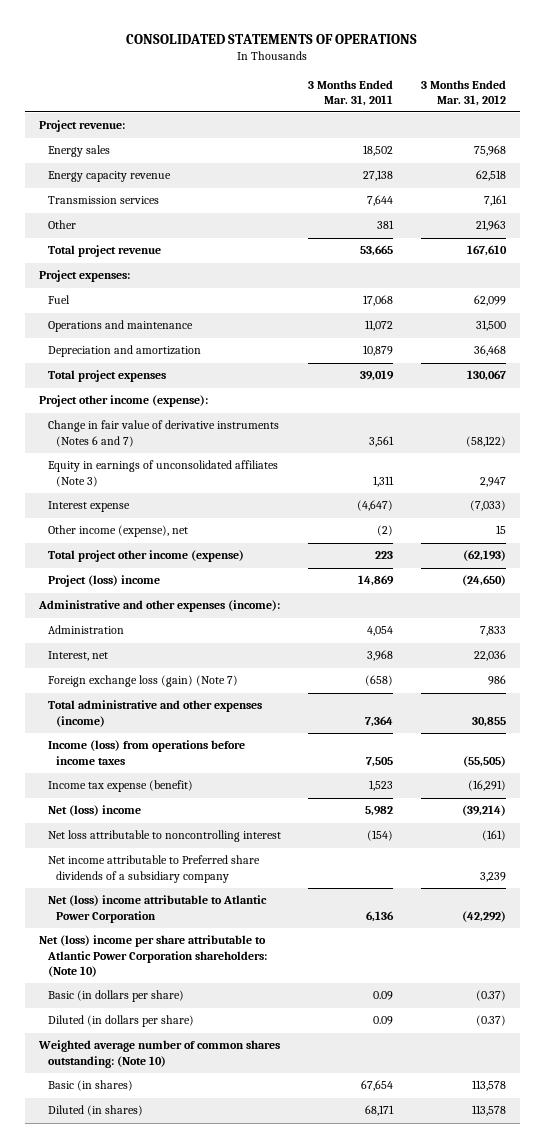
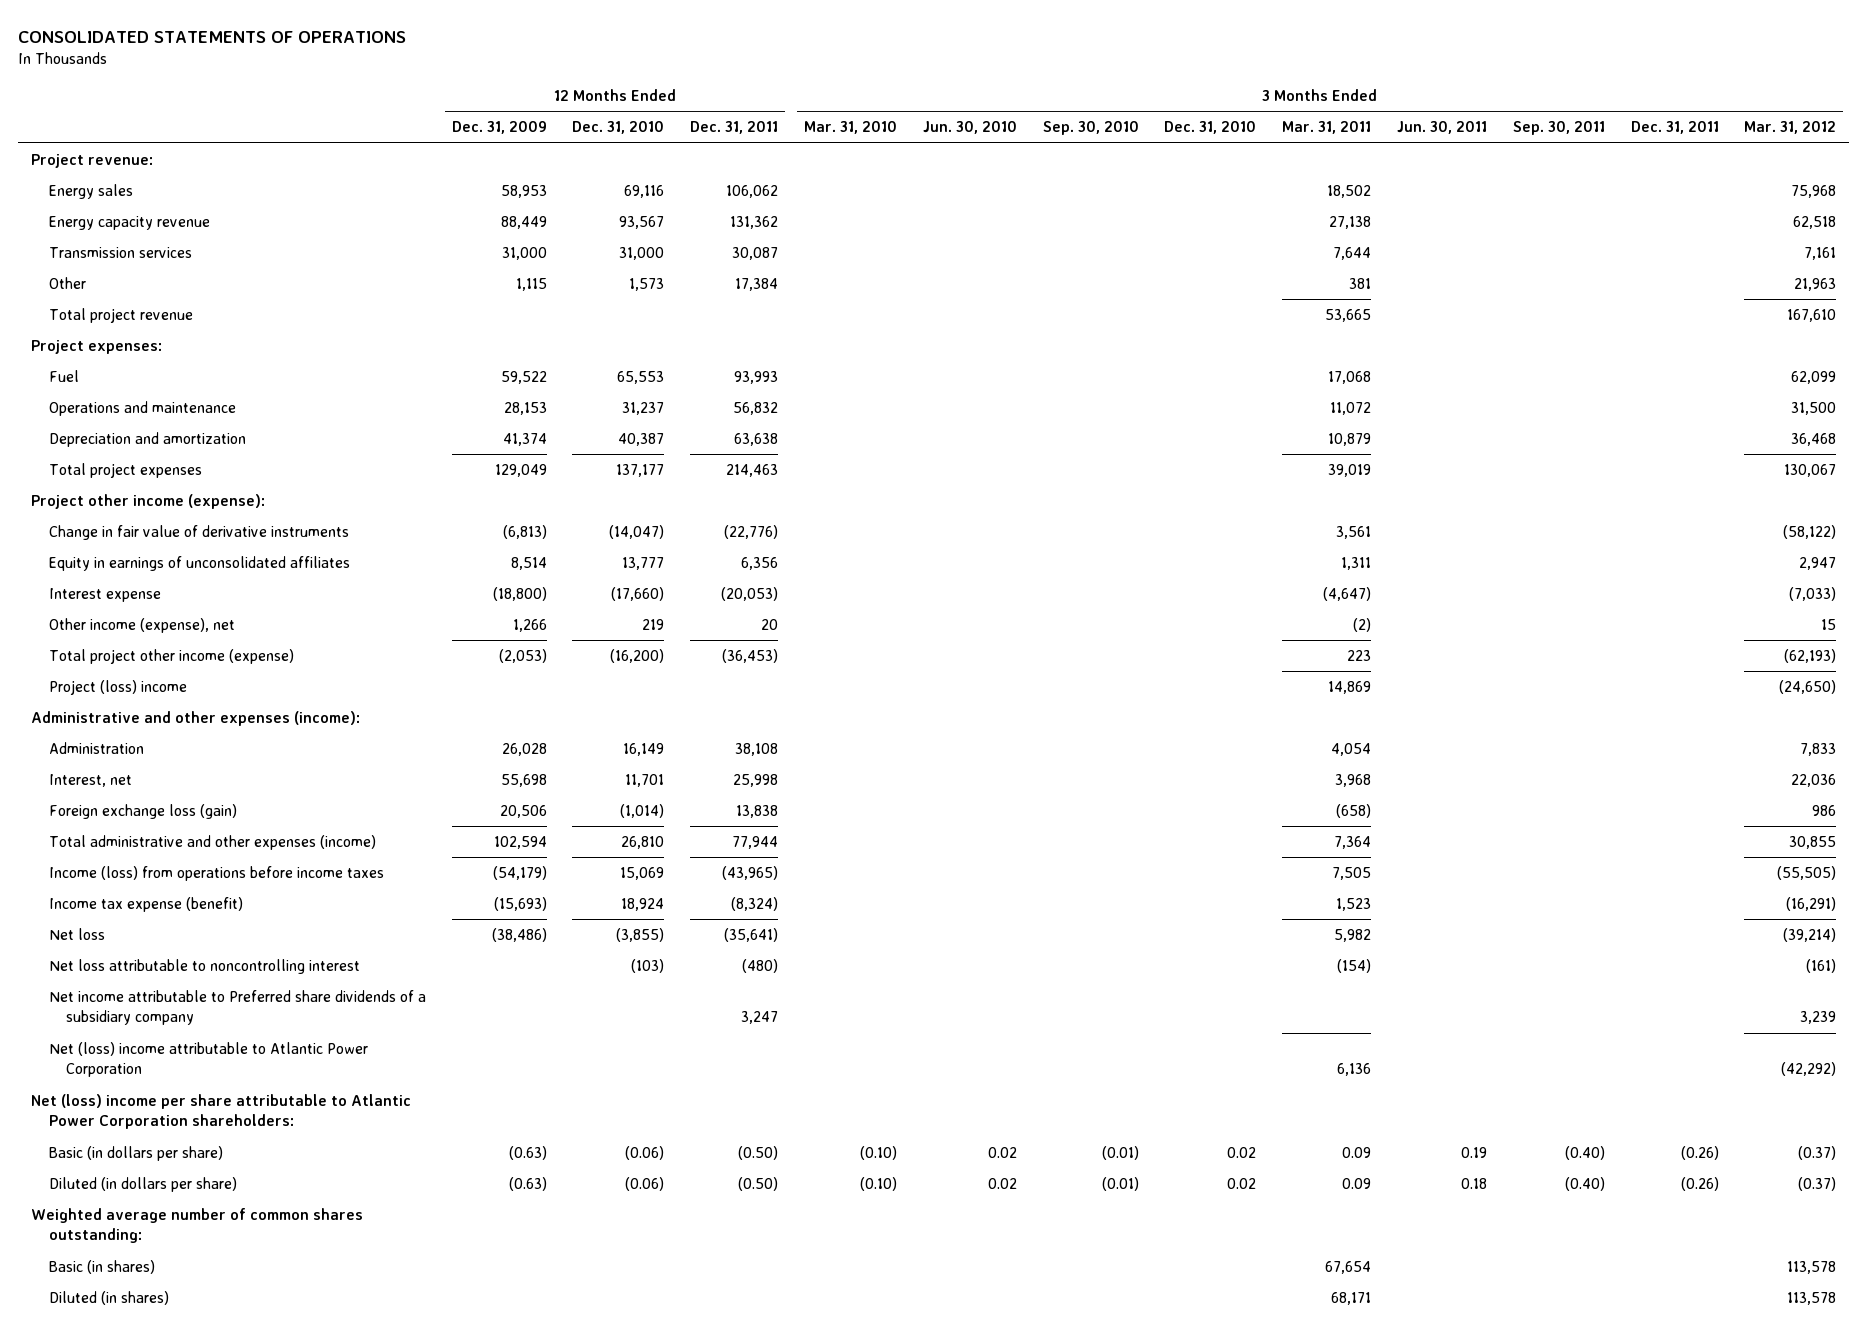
- | 3 Months Ended Mar. 31, 2011 | 3 Months Ended Mar. 31, 2012
+ | 12 Months Ended Dec. 31, 2009 | 12 Months Ended Dec. 31, 2010 | 12 Months Ended Dec. 31, 2011 | 3 Months Ended Mar. 31, 2010 | 3 Months Ended Jun. 30, 2010 | 3 Months Ended Sep. 30, 2010 | 3 Months Ended Dec. 31, 2010 | 3 Months Ended Mar. 31, 2011 | 3 Months Ended Jun. 30, 2011 | 3 Months Ended Sep. 30, 2011 | 3 Months Ended Dec. 31, 2011 | 3 Months Ended Mar. 31, 2012
- Change in fair value of derivative instruments (Notes 6 and 7) | 3,561 | (58,122)
- Equity in earnings of unconsolidated affiliates (Note 3) | 1,311 | 2,947
+ Change in fair value of derivative instruments | (6,813) | (14,047) | (22,776) | | | | | 3,561 | | | | (58,122)
+ Equity in earnings of unconsolidated affiliates | 8,514 | 13,777 | 6,356 | | | | | 1,311 | | | | 2,947
- Foreign exchange loss (gain) (Note 7) | (658) | 986
+ Foreign exchange loss (gain) | 20,506 | (1,014) | 13,838 | | | | | (658) | | | | 986
- Net (loss) income | 5,982 | (39,214)
+ Net loss | (38,486) | (3,855) | (35,641) | | | | | 5,982 | | | | (39,214)
- Net (loss) income per share attributable to Atlantic Power Corporation shareholders: (Note 10)
+ Net (loss) income per share attributable to Atlantic Power Corporation shareholders:
- Weighted average number of common shares outstanding: (Note 10)
+ Weighted average number of common shares outstanding:

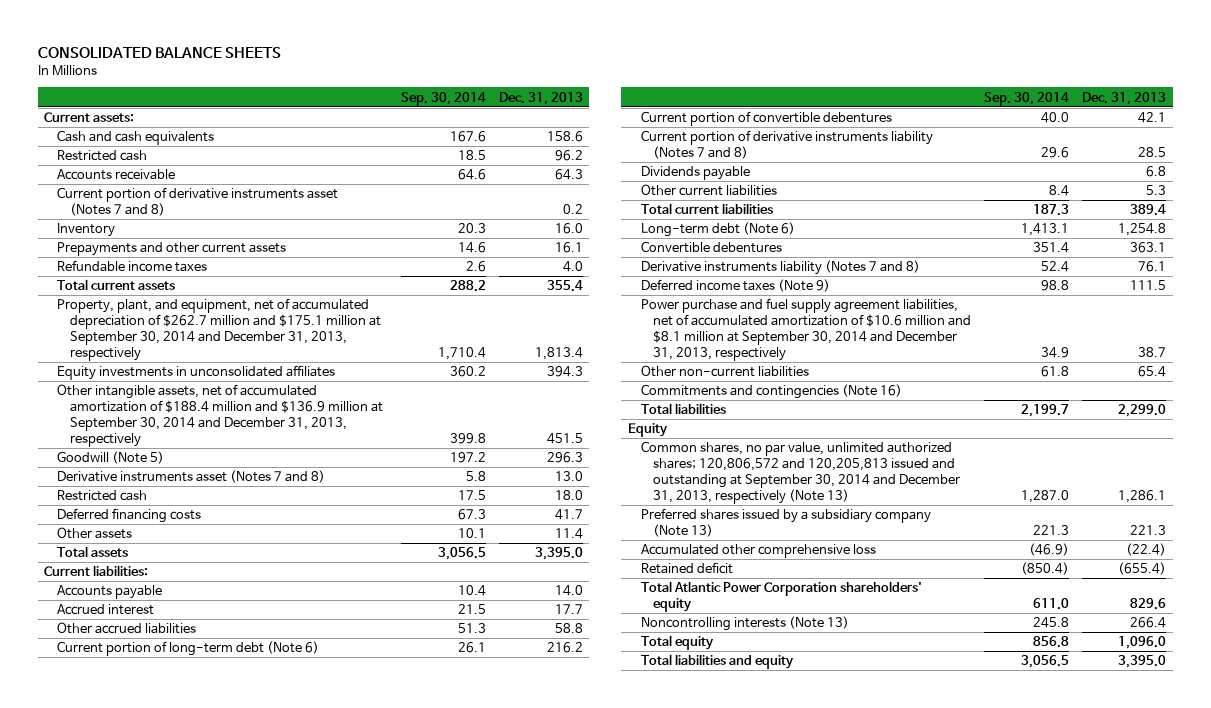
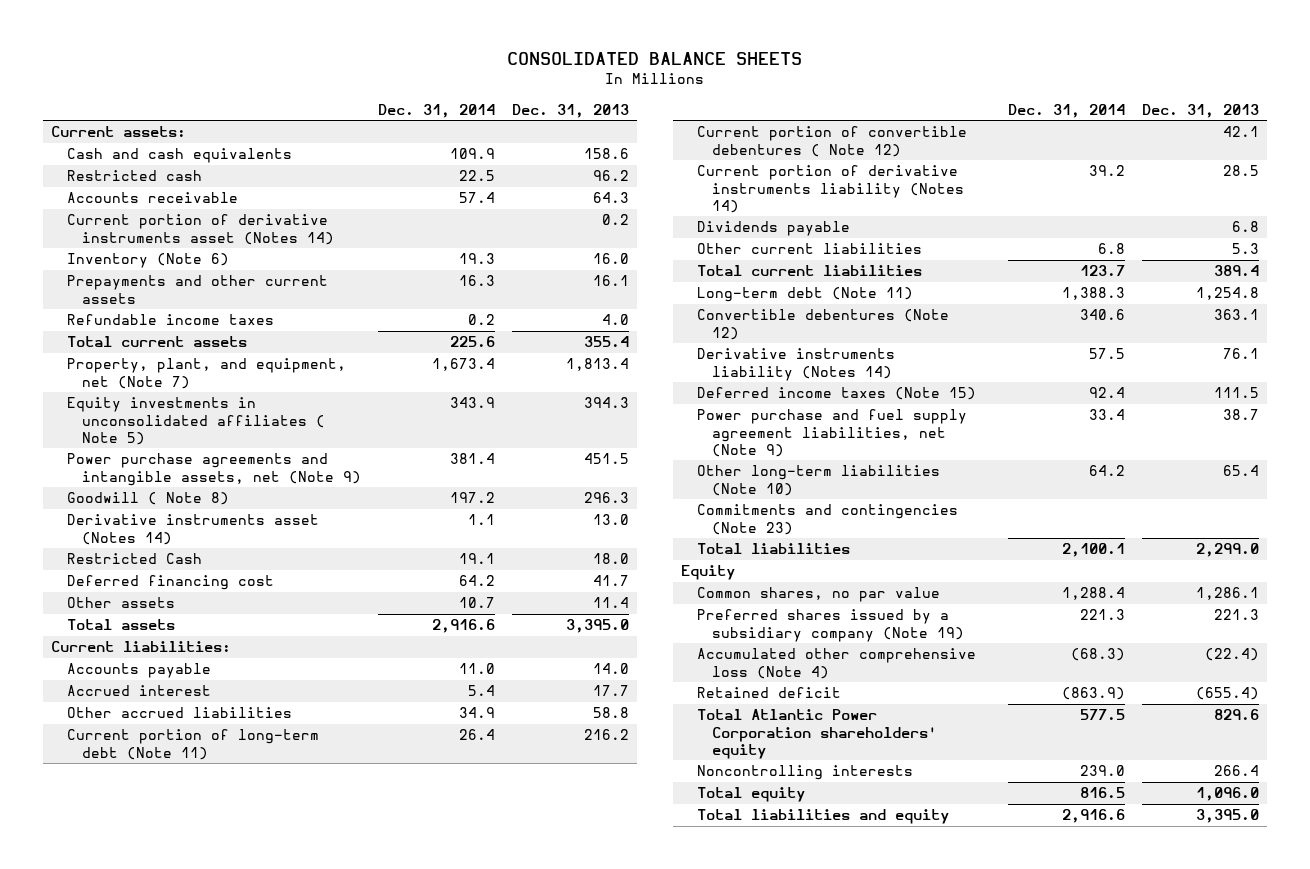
- | Sep. 30, 2014 | Dec. 31, 2013
+ | Dec. 31, 2014 | Dec. 31, 2013
- Current portion of derivative instruments asset (Notes 7 and 8) | | 0.2
- Inventory | 20.3 | 16.0
+ Current portion of derivative instruments asset (Notes 14) | | 0.2
+ Inventory (Note 6) | 19.3 | 16.0
- Property, plant, and equipment, net of accumulated depreciation of $262.7 million and $175.1 million at September 30, 2014 and December 31, 2013, respectively | 1,710.4 | 1,813.4
- Equity investments in unconsolidated affiliates | 360.2 | 394.3
- Other intangible assets, net of accumulated amortization of $188.4 million and $136.9 million at September 30, 2014 and December 31, 2013, respectively | 399.8 | 451.5
- Goodwill (Note 5) | 197.2 | 296.3
- Derivative instruments asset (Notes 7 and 8) | 5.8 | 13.0
- Restricted cash | 17.5 | 18.0
- Deferred financing costs | 67.3 | 41.7
+ Property, plant, and equipment, net (Note 7) | 1,673.4 | 1,813.4
+ Equity investments in unconsolidated affiliates ( Note 5) | 343.9 | 394.3
+ Power purchase agreements and intangible assets, net (Note 9) | 381.4 | 451.5
+ Goodwill ( Note 8) | 197.2 | 296.3
+ Derivative instruments asset (Notes 14) | 1.1 | 13.0
+ Restricted Cash | 19.1 | 18.0
+ Deferred financing cost | 64.2 | 41.7
- Current portion of long-term debt (Note 6) | 26.1 | 216.2
- Current portion of convertible debentures | 40.0 | 42.1
- Current portion of derivative instruments liability (Notes 7 and 8) | 29.6 | 28.5
+ Current portion of long-term debt (Note 11) | 26.4 | 216.2
+ Current portion of convertible debentures ( Note 12) | | 42.1
+ Current portion of derivative instruments liability (Notes 14) | 39.2 | 28.5
- Long-term debt (Note 6) | 1,413.1 | 1,254.8
- Convertible debentures | 351.4 | 363.1
- Derivative instruments liability (Notes 7 and 8) | 52.4 | 76.1
- Deferred income taxes (Note 9) | 98.8 | 111.5
- Power purchase and fuel supply agreement liabilities, net of accumulated amortization of $10.6 million and $8.1 million at September 30, 2014 and December 31, 2013, respectively | 34.9 | 38.7
- Other non-current liabilities | 61.8 | 65.4
- Commitments and contingencies (Note 16)
+ Long-term debt (Note 11) | 1,388.3 | 1,254.8
+ Convertible debentures (Note 12) | 340.6 | 363.1
+ Derivative instruments liability (Notes 14) | 57.5 | 76.1
+ Deferred income taxes (Note 15) | 92.4 | 111.5
+ Power purchase and fuel supply agreement liabilities, net (Note 9) | 33.4 | 38.7
+ Other long-term liabilities (Note 10) | 64.2 | 65.4
+ Commitments and contingencies (Note 23)
- Common shares, no par value, unlimited authorized shares; 120,806,572 and 120,205,813 issued and outstanding at September 30, 2014 and December 31, 2013, respectively (Note 13) | 1,287.0 | 1,286.1
- Preferred shares issued by a subsidiary company (Note 13) | 221.3 | 221.3
- Accumulated other comprehensive loss | (46.9) | (22.4)
+ Common shares, no par value | 1,288.4 | 1,286.1
+ Preferred shares issued by a subsidiary company (Note 19) | 221.3 | 221.3
+ Accumulated other comprehensive loss (Note 4) | (68.3) | (22.4)
- Noncontrolling interests (Note 13) | 245.8 | 266.4
+ Noncontrolling interests | 239.0 | 266.4

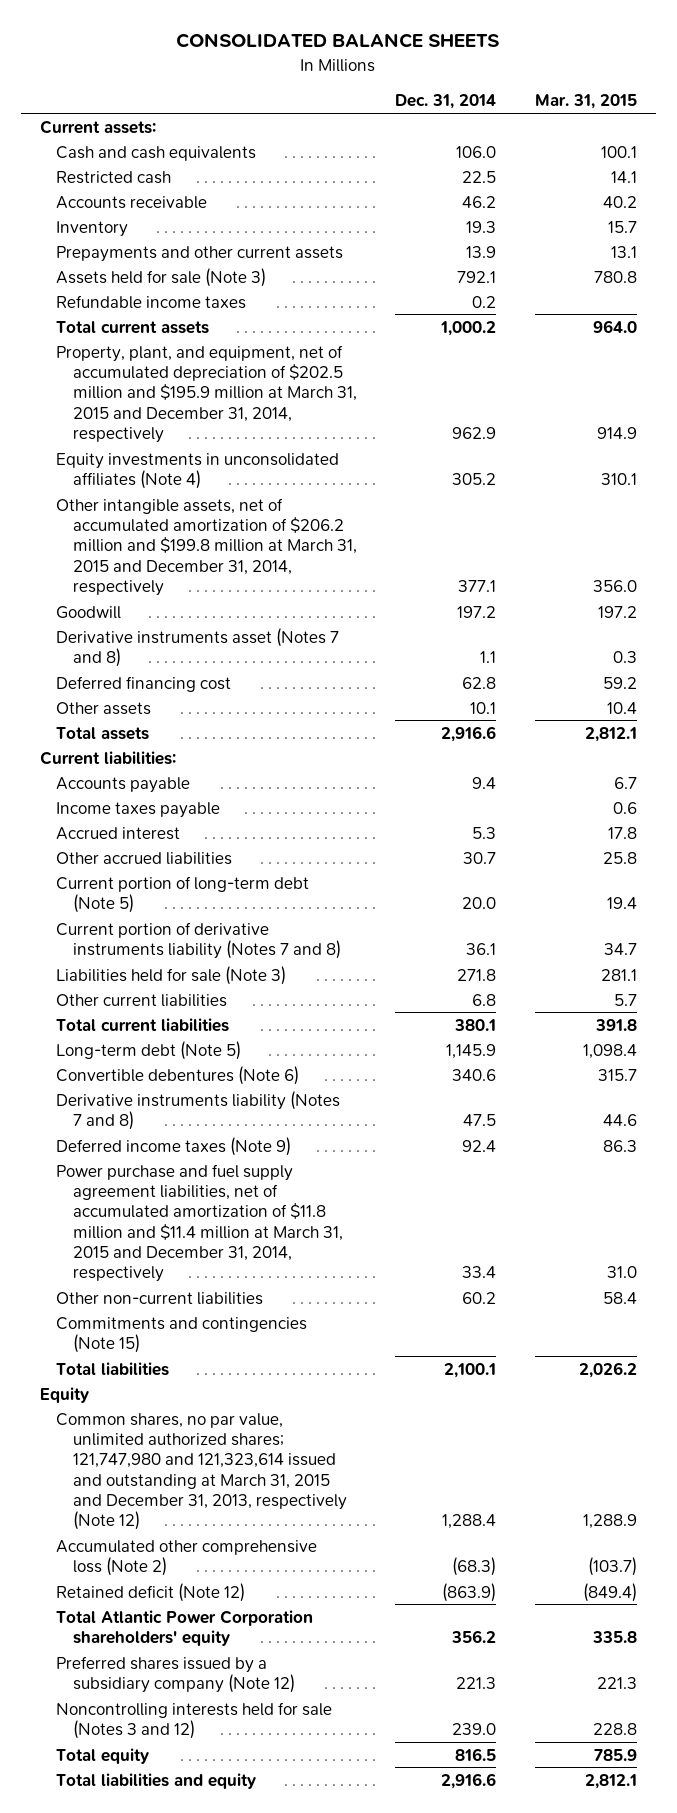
- | Dec. 31, 2014 | Dec. 31, 2013
+ | Dec. 31, 2014 | Mar. 31, 2015
- Cash and cash equivalents | 109.9 | 158.6
+ Cash and cash equivalents | 106.0 | 100.1
- Accounts receivable | 57.4 | 64.3
- Current portion of derivative instruments asset (Notes 14) | | 0.2
- Inventory (Note 6) | 19.3 | 16.0
- Prepayments and other current assets | 16.3 | 16.1
+ Accounts receivable | 46.2 | 40.2
+ Inventory | 19.3 | 15.7
+ Prepayments and other current assets | 13.9 | 13.1
+ Assets held for sale (Note 3) | 792.1 | 780.8
- Total current assets | 225.6 | 355.4
- Property, plant, and equipment, net (Note 7) | 1,673.4 | 1,813.4
- Equity investments in unconsolidated affiliates ( Note 5) | 343.9 | 394.3
- Power purchase agreements and intangible assets, net (Note 9) | 381.4 | 451.5
- Goodwill ( Note 8) | 197.2 | 296.3
- Derivative instruments asset (Notes 14) | 1.1 | 13.0
- Restricted Cash | 19.1 | 18.0
- Deferred financing cost | 64.2 | 41.7
- Other assets | 10.7 | 11.4
+ Total current assets | 1,000.2 | 964.0
+ Property, plant, and equipment, net of accumulated depreciation of $202.5 million and $195.9 million at March 31, 2015 and December 31, 2014, respectively | 962.9 | 914.9
+ Equity investments in unconsolidated affiliates (Note 4) | 305.2 | 310.1
+ Other intangible assets, net of accumulated amortization of $206.2 million and $199.8 million at March 31, 2015 and December 31, 2014, respectively | 377.1 | 356.0
+ Goodwill | 197.2 | 197.2
+ Derivative instruments asset (Notes 7 and 8) | 1.1 | 0.3
+ Deferred financing cost | 62.8 | 59.2
+ Other assets | 10.1 | 10.4
- Accounts payable | 11.0 | 14.0
- Accrued interest | 5.4 | 17.7
- Other accrued liabilities | 34.9 | 58.8
- Current portion of long-term debt (Note 11) | 26.4 | 216.2
- Current portion of convertible debentures ( Note 12) | | 42.1
- Current portion of derivative instruments liability (Notes 14) | 39.2 | 28.5
- Dividends payable | | 6.8
+ Accounts payable | 9.4 | 6.7
+ Income taxes payable | | 0.6
+ Accrued interest | 5.3 | 17.8
+ Other accrued liabilities | 30.7 | 25.8
+ Current portion of long-term debt (Note 5) | 20.0 | 19.4
+ Current portion of derivative instruments liability (Notes 7 and 8) | 36.1 | 34.7
+ Liabilities held for sale (Note 3) | 271.8 | 281.1
- Total current liabilities | 123.7 | 389.4
- Long-term debt (Note 11) | 1,388.3 | 1,254.8
- Convertible debentures (Note 12) | 340.6 | 363.1
- Derivative instruments liability (Notes 14) | 57.5 | 76.1
- Deferred income taxes (Note 15) | 92.4 | 111.5
- Power purchase and fuel supply agreement liabilities, net (Note 9) | 33.4 | 38.7
- Other long-term liabilities (Note 10) | 64.2 | 65.4
- Commitments and contingencies (Note 23)
+ Total current liabilities | 380.1 | 391.8
+ Long-term debt (Note 5) | 1,145.9 | 1,098.4
+ Convertible debentures (Note 6) | 340.6 | 315.7
+ Derivative instruments liability (Notes 7 and 8) | 47.5 | 44.6
+ Deferred income taxes (Note 9) | 92.4 | 86.3
+ Power purchase and fuel supply agreement liabilities, net of accumulated amortization of $11.8 million and $11.4 million at March 31, 2015 and December 31, 2014, respectively | 33.4 | 31.0
+ Other non-current liabilities | 60.2 | 58.4
+ Commitments and contingencies (Note 15)
- Common shares, no par value | 1,288.4 | 1,286.1
- Preferred shares issued by a subsidiary company (Note 19) | 221.3 | 221.3
- Accumulated other comprehensive loss (Note 4) | (68.3) | (22.4)
- Retained deficit | (863.9) | (655.4)
- Total Atlantic Power Corporation shareholders' equity | 577.5 | 829.6
- Noncontrolling interests | 239.0 | 266.4
+ Common shares, no par value, unlimited authorized shares; 121,747,980 and 121,323,614 issued and outstanding at March 31, 2015 and December 31, 2013, respectively (Note 12) | 1,288.4 | 1,288.9
+ Accumulated other comprehensive loss (Note 2) | (68.3) | (103.7)
+ Retained deficit (Note 12) | (863.9) | (849.4)
+ Total Atlantic Power Corporation shareholders' equity | 356.2 | 335.8
+ Preferred shares issued by a subsidiary company (Note 12) | 221.3 | 221.3
+ Noncontrolling interests held for sale (Notes 3 and 12) | 239.0 | 228.8

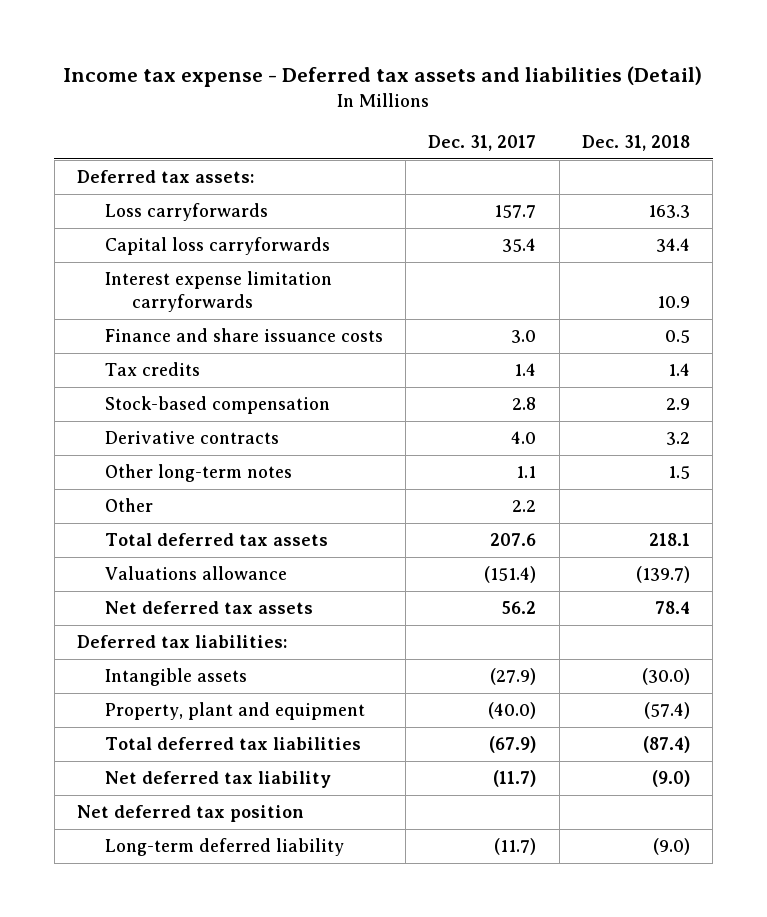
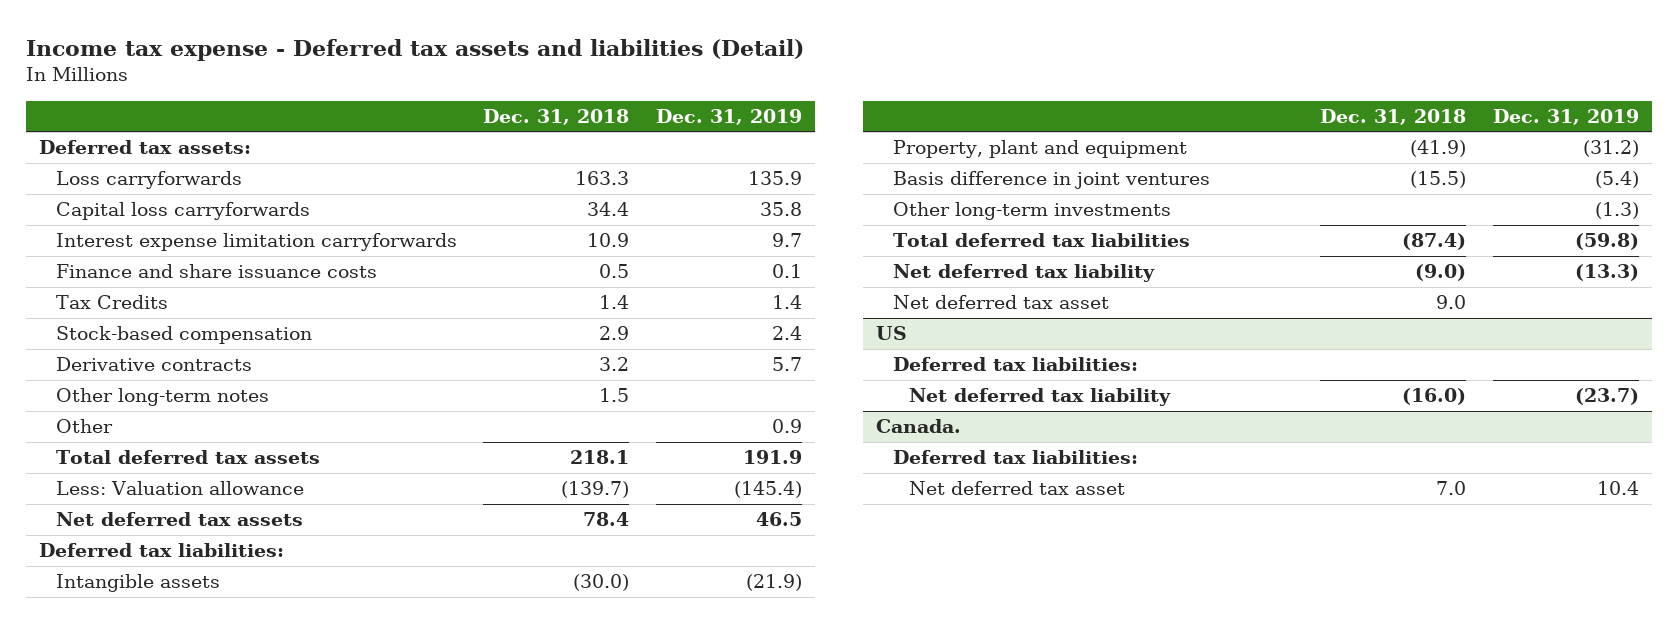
- | Dec. 31, 2017 | Dec. 31, 2018
+ | Dec. 31, 2018 | Dec. 31, 2019
- Tax credits | 1.4 | 1.4
+ Tax Credits | 1.4 | 1.4
- Valuations allowance | (151.4) | (139.7)
+ Less: Valuation allowance | (139.7) | (145.4)
- Property, plant and equipment | (40.0) | (57.4)
+ Property, plant and equipment | (41.9) | (31.2)
+ Basis difference in joint ventures | (15.5) | (5.4)
+ Other long-term investments | | (1.3)
- Net deferred tax position
- Long-term deferred liability | (11.7) | (9.0)
+ Net deferred tax asset | 9.0 |
+ US
+ Deferred tax liabilities:
+ Net deferred tax liability | (16.0) | (23.7)
+ Canada.
+ Deferred tax liabilities:
+ Net deferred tax asset | 7.0 | 10.4

